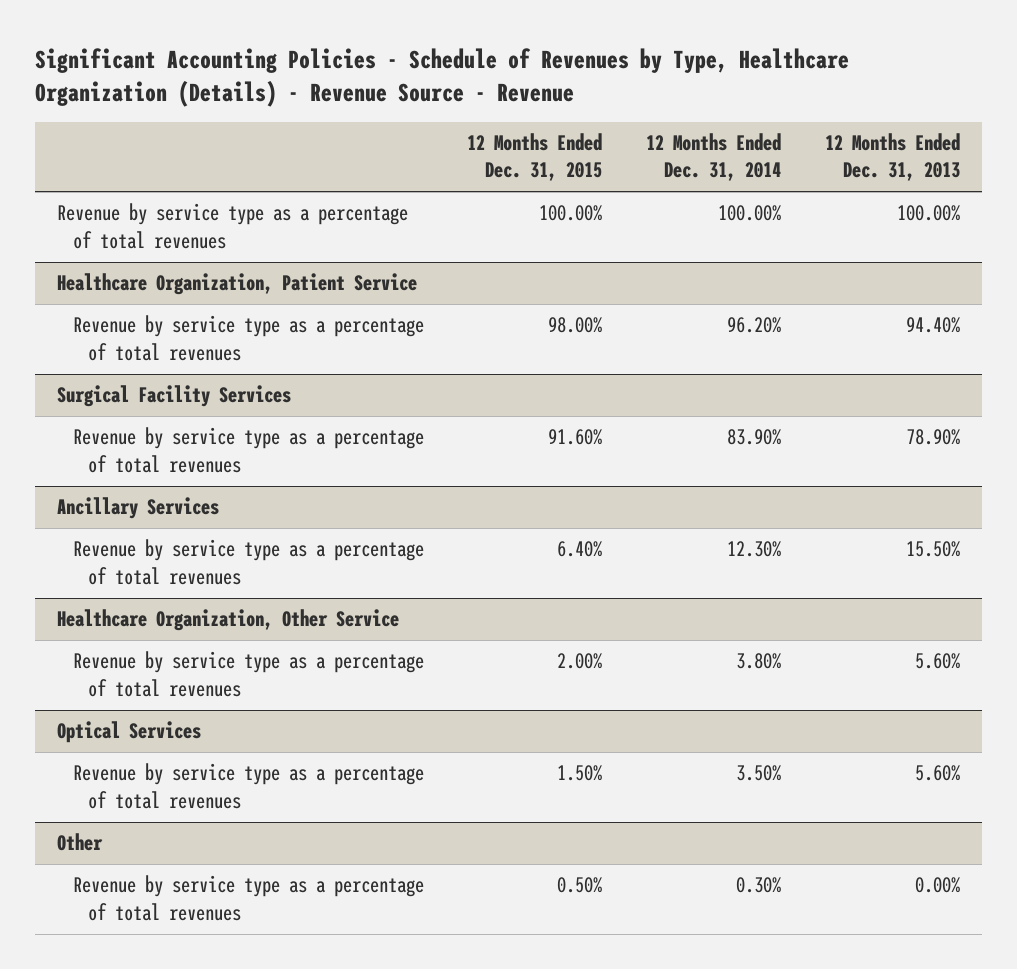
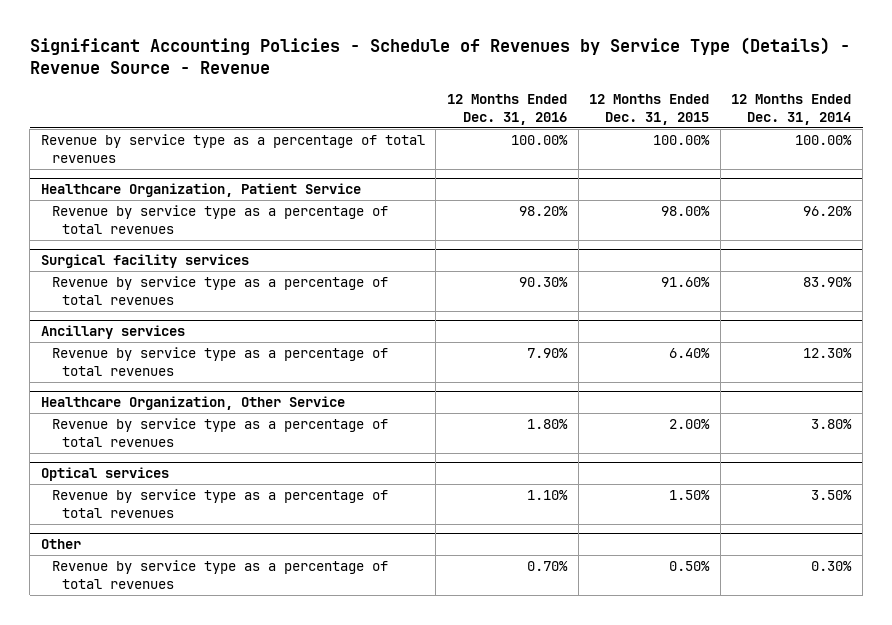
- Significant Accounting Policies - Schedule of Revenues by Type, Healthcare Organization (Details) - Revenue Source - Revenue
+ Significant Accounting Policies - Schedule of Revenues by Service Type (Details) - Revenue Source - Revenue
- | 12 Months Ended Dec. 31, 2015 | 12 Months Ended Dec. 31, 2014 | 12 Months Ended Dec. 31, 2013
+ | 12 Months Ended Dec. 31, 2016 | 12 Months Ended Dec. 31, 2015 | 12 Months Ended Dec. 31, 2014
- Surgical Facility Services
+ Surgical facility services
- Ancillary Services
+ Ancillary services
- Optical Services
+ Optical services

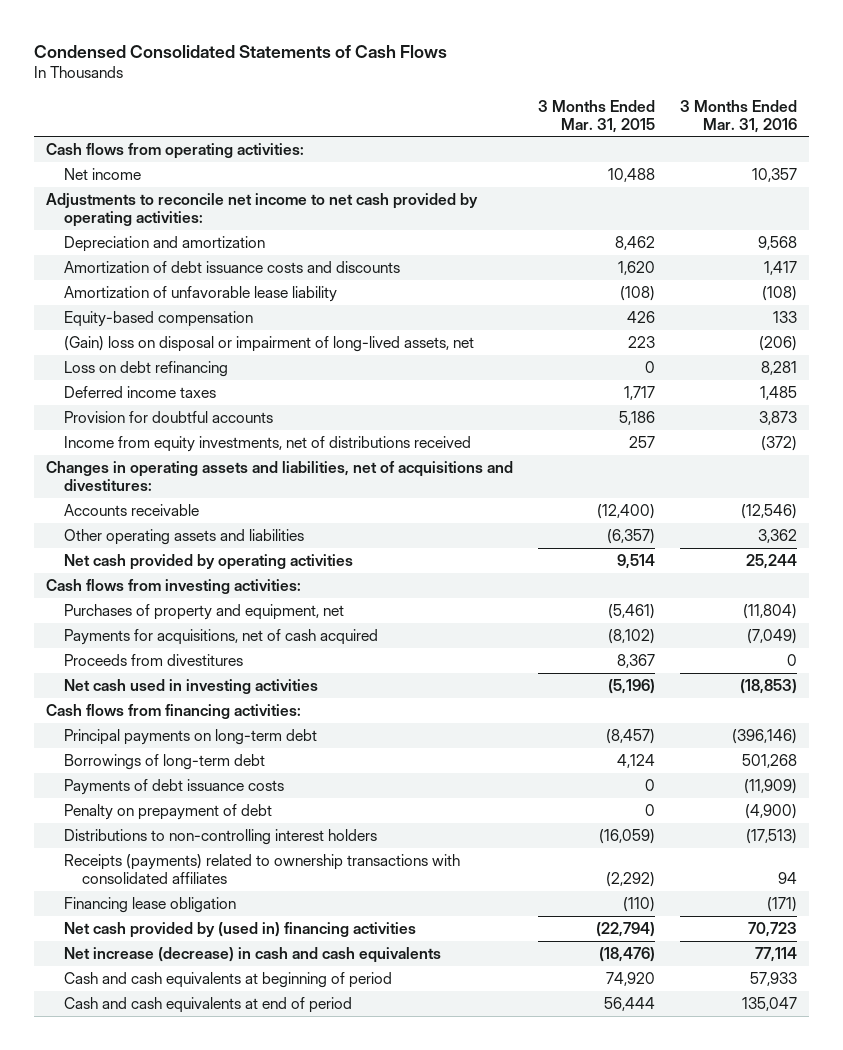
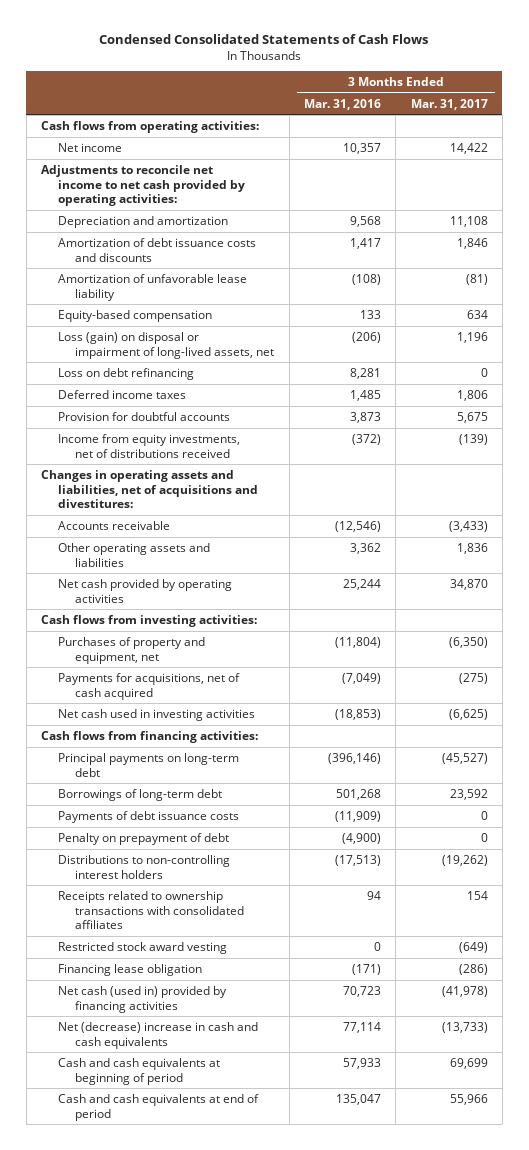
- | 3 Months Ended Mar. 31, 2015 | 3 Months Ended Mar. 31, 2016
+ | 3 Months Ended Mar. 31, 2016 | 3 Months Ended Mar. 31, 2017
- (Gain) loss on disposal or impairment of long-lived assets, net | 223 | (206)
+ Loss (gain) on disposal or impairment of long-lived assets, net | (206) | 1,196
- Proceeds from divestitures | 8,367 | 0
- Receipts (payments) related to ownership transactions with consolidated affiliates | (2,292) | 94
+ Receipts related to ownership transactions with consolidated affiliates | 94 | 154
+ Restricted stock award vesting | 0 | (649)
- Net cash provided by (used in) financing activities | (22,794) | 70,723
- Net increase (decrease) in cash and cash equivalents | (18,476) | 77,114
+ Net cash (used in) provided by financing activities | 70,723 | (41,978)
+ Net (decrease) increase in cash and cash equivalents | 77,114 | (13,733)

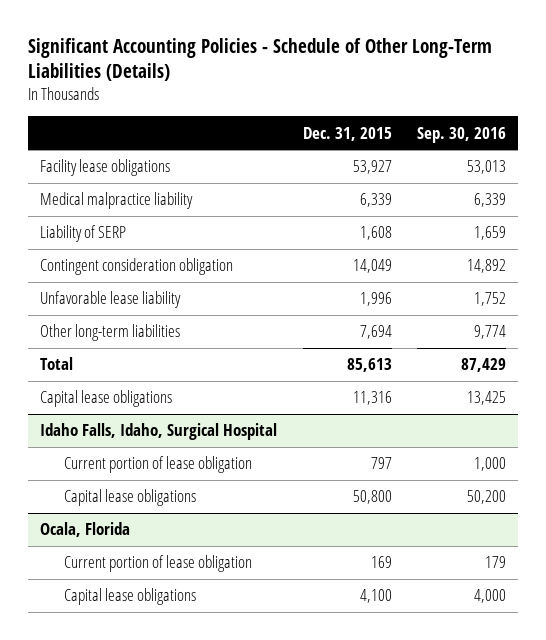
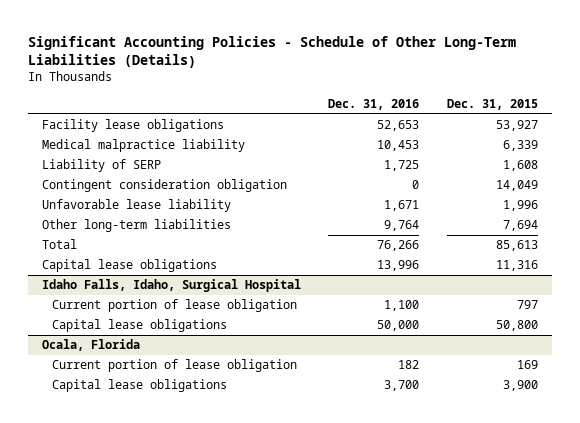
- | Dec. 31, 2015 | Sep. 30, 2016
+ | Dec. 31, 2016 | Dec. 31, 2015
@ Ocala, Florida
- Capital lease obligations | 4,100 | 4,000
+ Capital lease obligations | 3,700 | 3,900

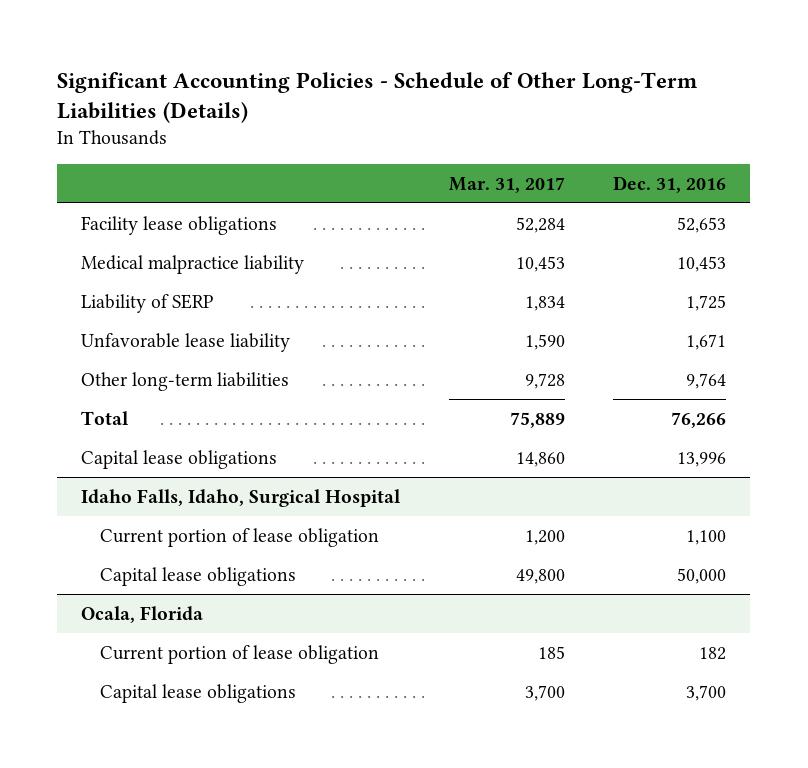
- | Dec. 31, 2016 | Dec. 31, 2015
+ | Mar. 31, 2017 | Dec. 31, 2016
- Contingent consideration obligation | 0 | 14,049

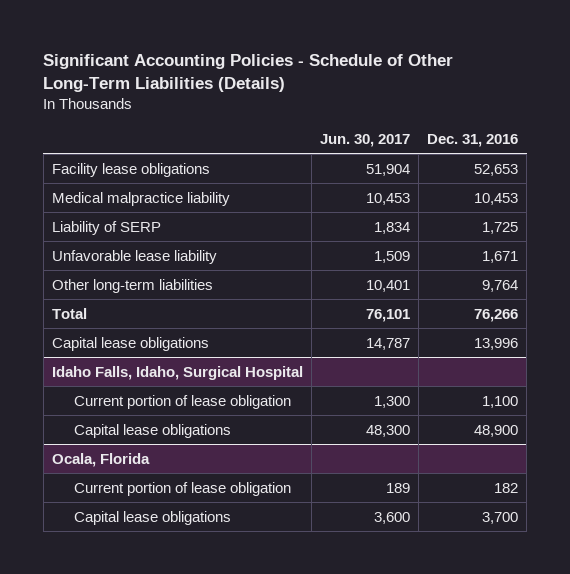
- | Mar. 31, 2017 | Dec. 31, 2016
+ | Jun. 30, 2017 | Dec. 31, 2016
@ Idaho Falls, Idaho, Surgical Hospital
- Capital lease obligations | 49,800 | 50,000
+ Capital lease obligations | 48,300 | 48,900

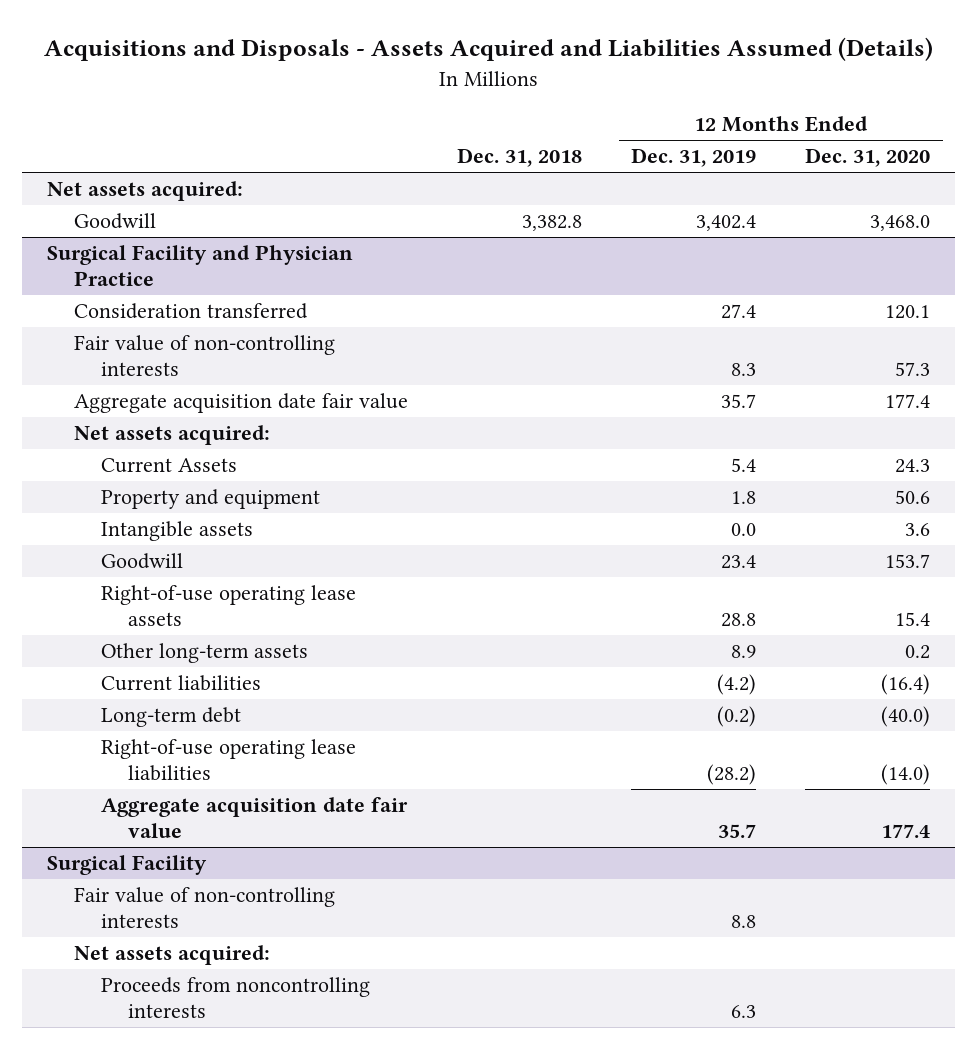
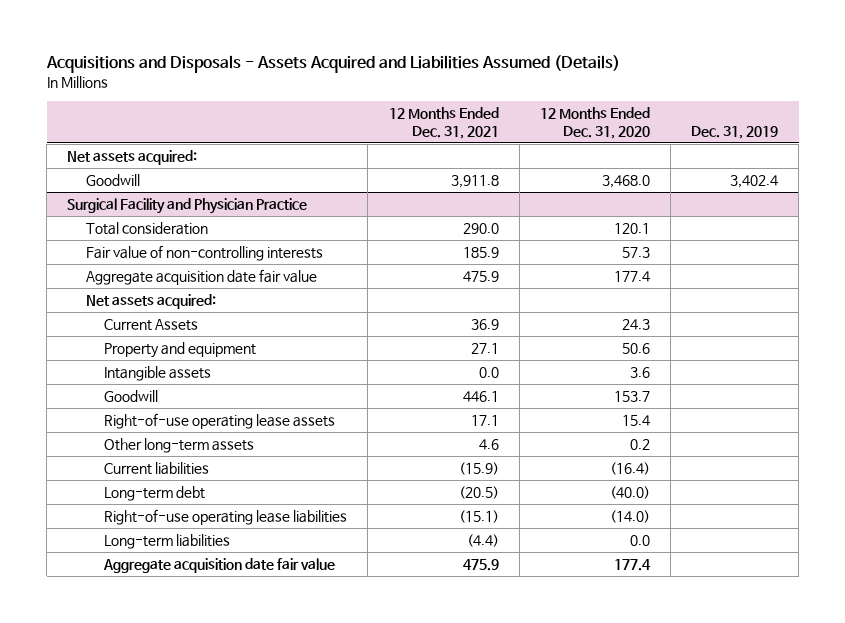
- | Dec. 31, 2018 | 12 Months Ended Dec. 31, 2019 | 12 Months Ended Dec. 31, 2020
+ | 12 Months Ended Dec. 31, 2021 | 12 Months Ended Dec. 31, 2020 | Dec. 31, 2019
@ Surgical Facility and Physician Practice
- Consideration transferred | | 27.4 | 120.1
+ Total consideration | 290.0 | 120.1 |
+ Long-term liabilities | (4.4) | 0.0 |
- Surgical Facility
- Fair value of non-controlling interests | | 8.8 |
- Net assets acquired:
- Proceeds from noncontrolling interests | | 6.3 |

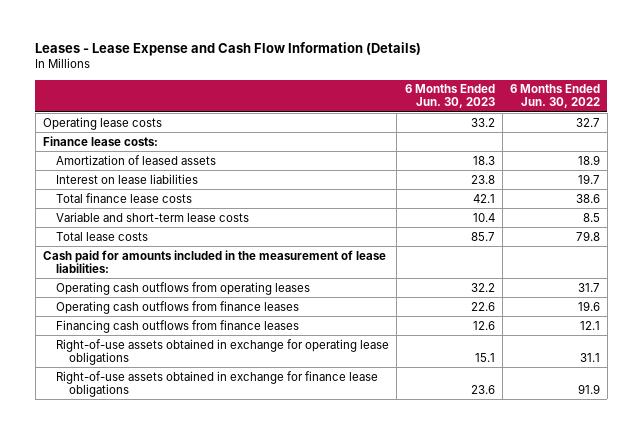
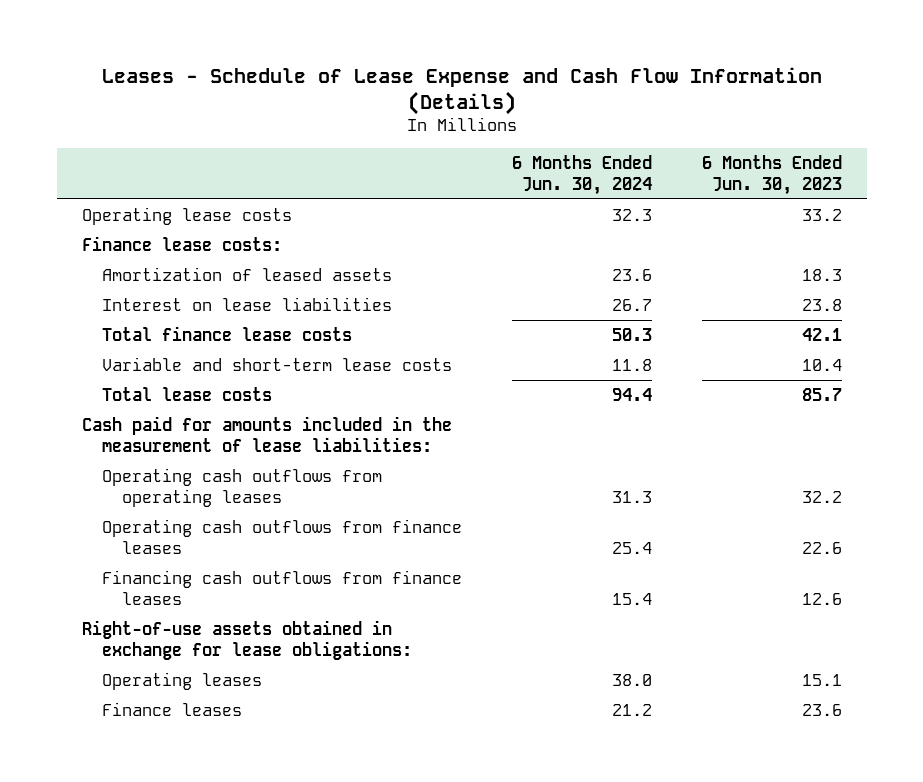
- Leases - Lease Expense and Cash Flow Information (Details)
+ Leases - Schedule of Lease Expense and Cash Flow Information (Details)
- | 6 Months Ended Jun. 30, 2023 | 6 Months Ended Jun. 30, 2022
+ | 6 Months Ended Jun. 30, 2024 | 6 Months Ended Jun. 30, 2023
- Right-of-use assets obtained in exchange for operating lease obligations | 15.1 | 31.1
- Right-of-use assets obtained in exchange for finance lease obligations | 23.6 | 91.9
+ Right-of-use assets obtained in exchange for lease obligations:
+ Operating leases | 38.0 | 15.1
+ Finance leases | 21.2 | 23.6

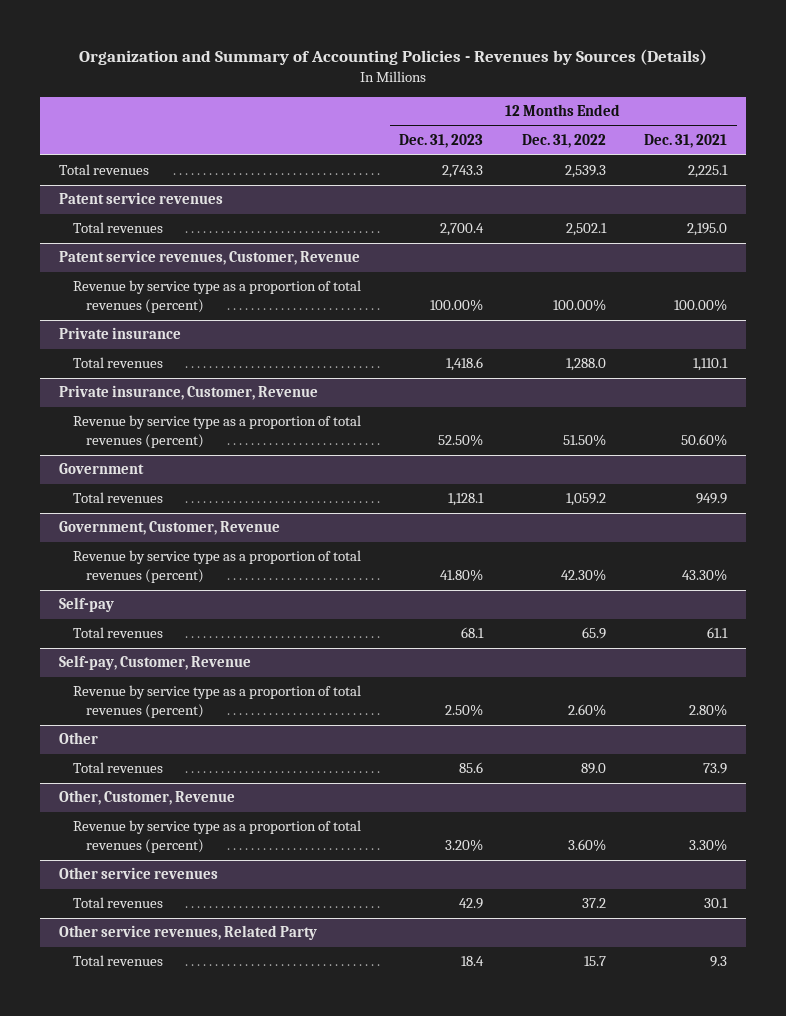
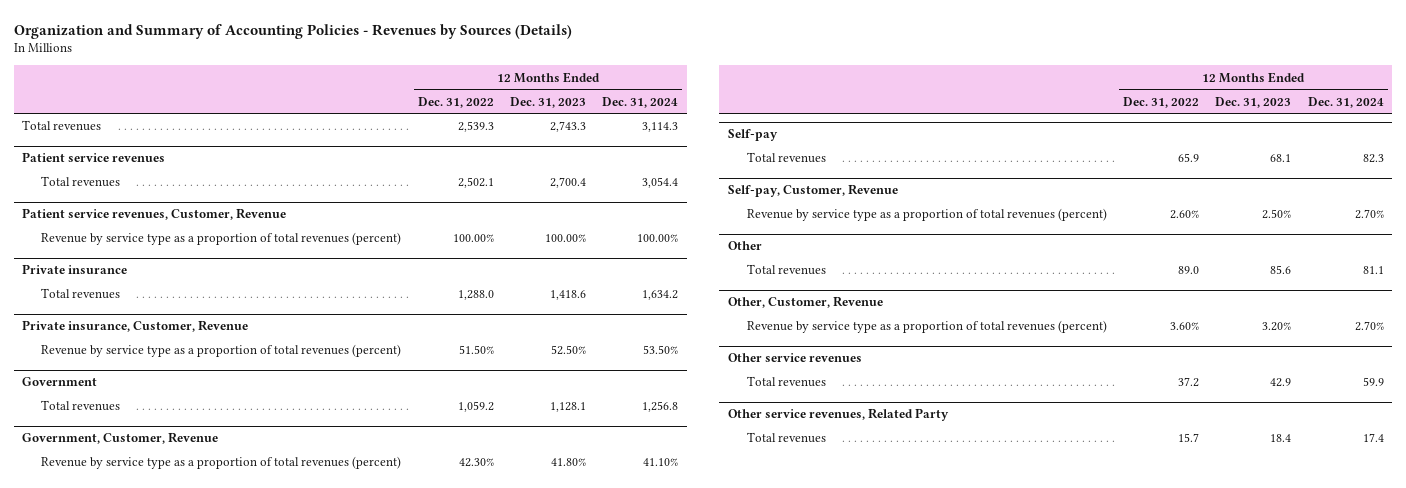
- | 12 Months Ended Dec. 31, 2023 | 12 Months Ended Dec. 31, 2022 | 12 Months Ended Dec. 31, 2021
+ | 12 Months Ended Dec. 31, 2022 | 12 Months Ended Dec. 31, 2023 | 12 Months Ended Dec. 31, 2024
- Patent service revenues
+ Patient service revenues
- Patent service revenues, Customer, Revenue
+ Patient service revenues, Customer, Revenue

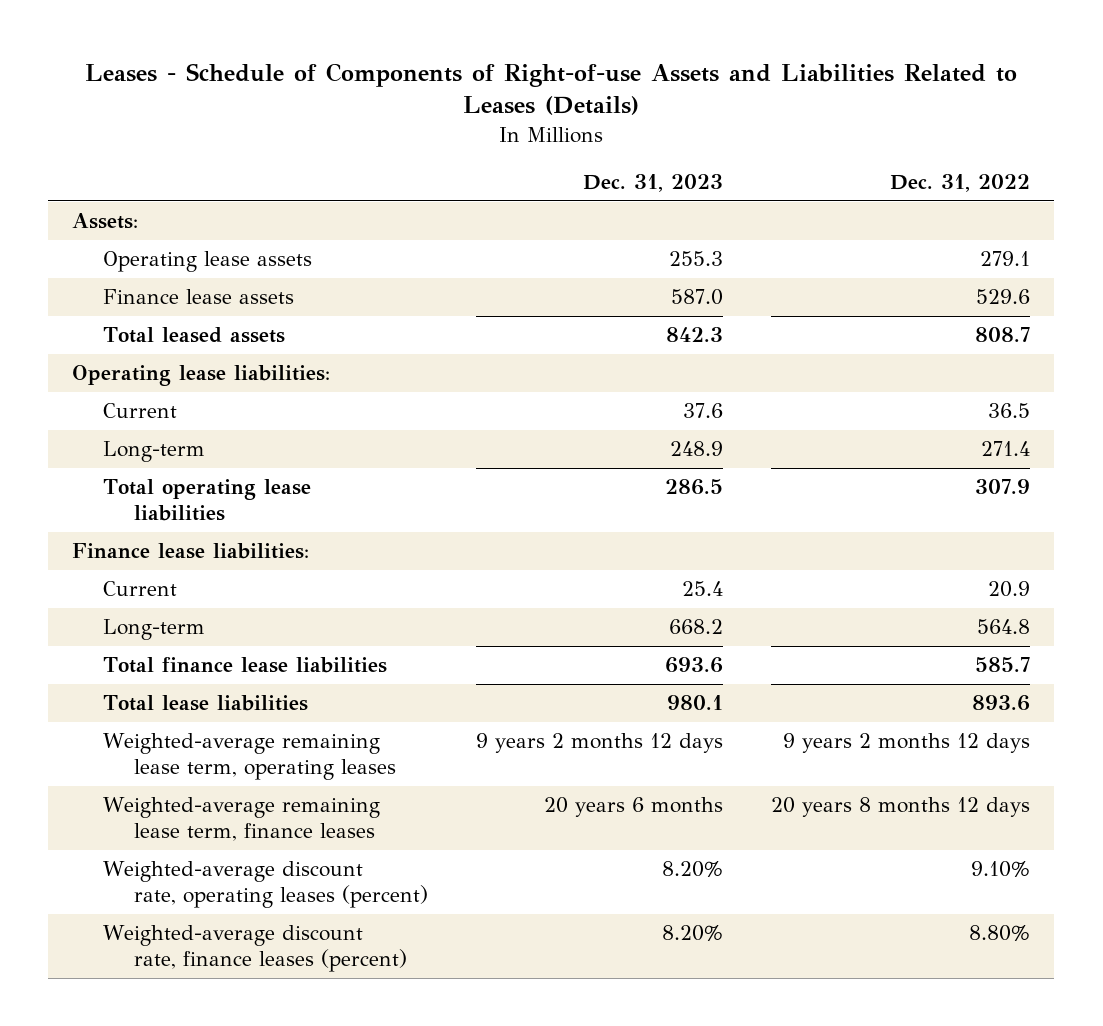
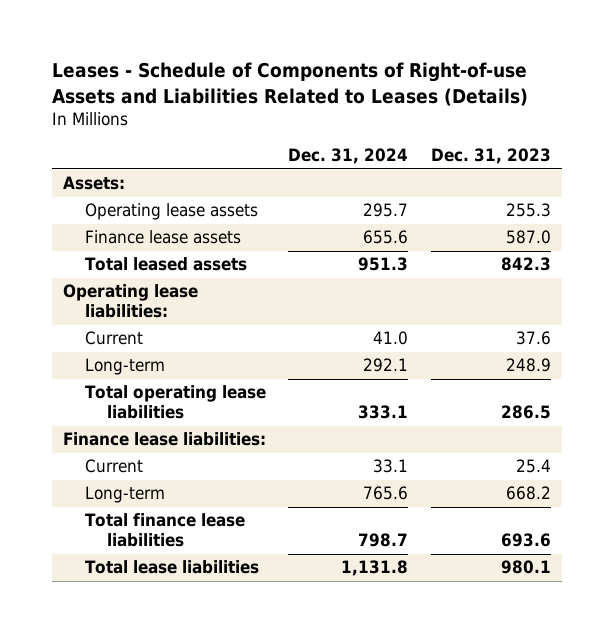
- | Dec. 31, 2023 | Dec. 31, 2022
+ | Dec. 31, 2024 | Dec. 31, 2023
- Weighted-average remaining lease term, operating leases | 9 years 2 months 12 days | 9 years 2 months 12 days
- Weighted-average remaining lease term, finance leases | 20 years 6 months | 20 years 8 months 12 days
- Weighted-average discount rate, operating leases (percent) | 8.20% | 9.10%
- Weighted-average discount rate, finance leases (percent) | 8.20% | 8.80%

